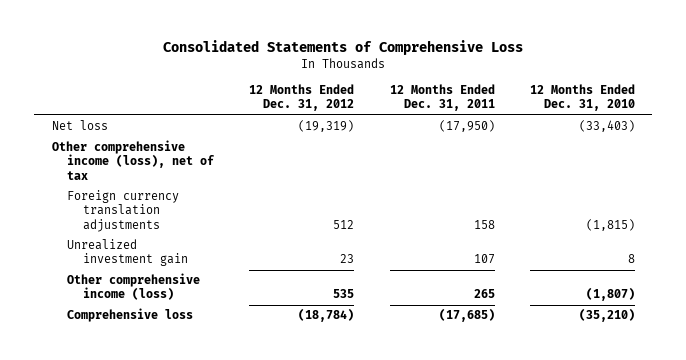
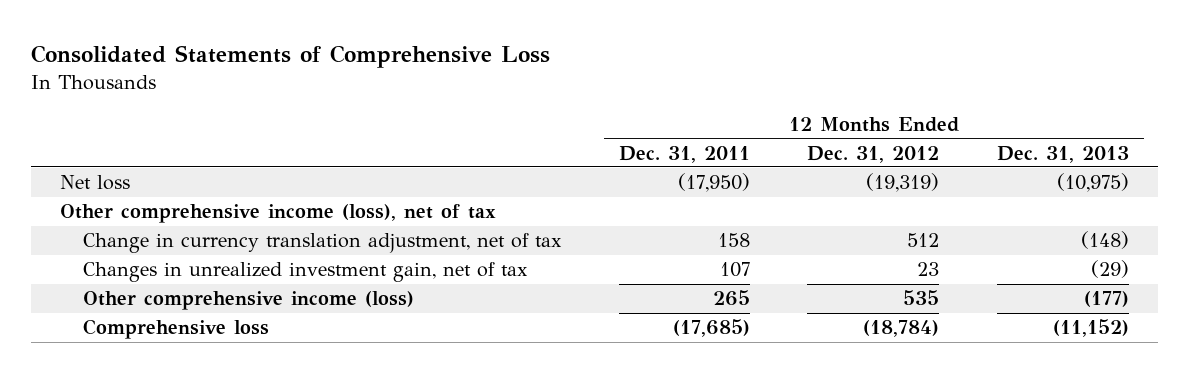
- | 12 Months Ended Dec. 31, 2012 | 12 Months Ended Dec. 31, 2011 | 12 Months Ended Dec. 31, 2010
+ | 12 Months Ended Dec. 31, 2011 | 12 Months Ended Dec. 31, 2012 | 12 Months Ended Dec. 31, 2013
- Foreign currency translation adjustments | 512 | 158 | (1,815)
- Unrealized investment gain | 23 | 107 | 8
+ Change in currency translation adjustment, net of tax | 158 | 512 | (148)
+ Changes in unrealized investment gain, net of tax | 107 | 23 | (29)

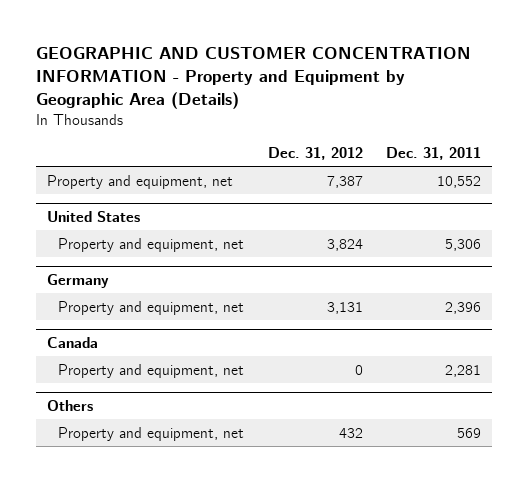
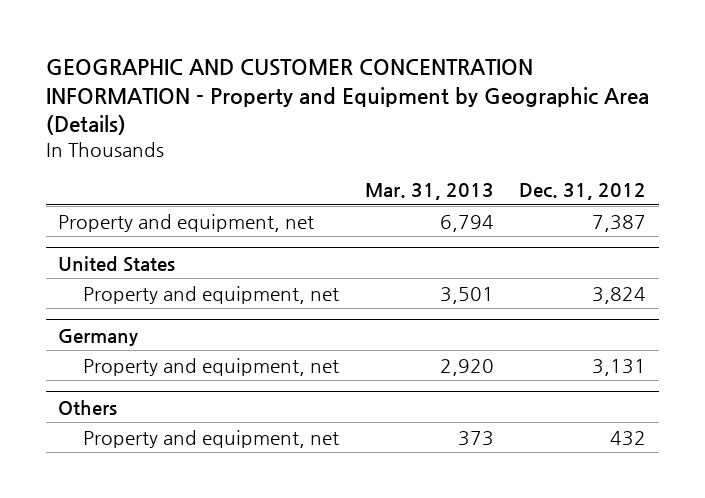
- | Dec. 31, 2012 | Dec. 31, 2011
+ | Mar. 31, 2013 | Dec. 31, 2012
- Canada
- Property and equipment, net | 0 | 2,281

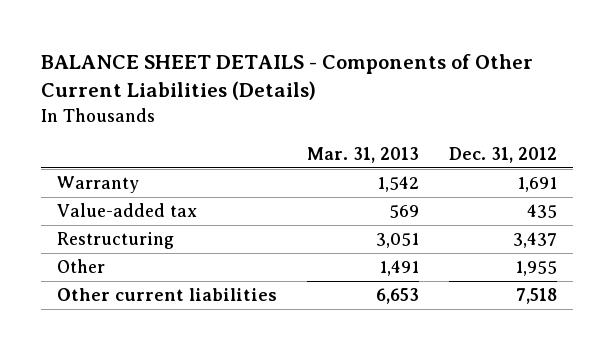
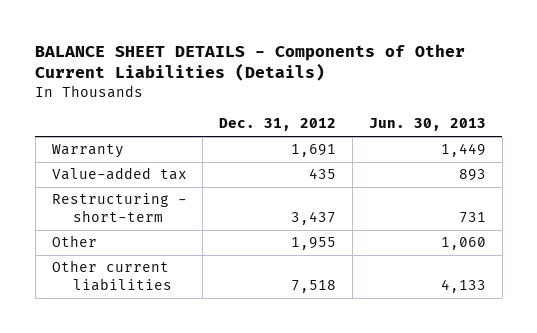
- | Mar. 31, 2013 | Dec. 31, 2012
+ | Dec. 31, 2012 | Jun. 30, 2013
- Restructuring | 3,051 | 3,437
+ Restructuring - short-term | 3,437 | 731

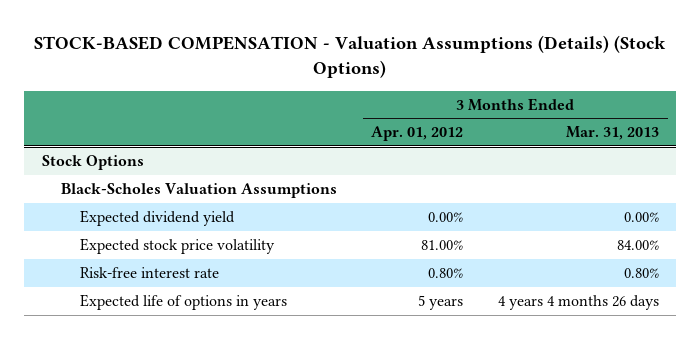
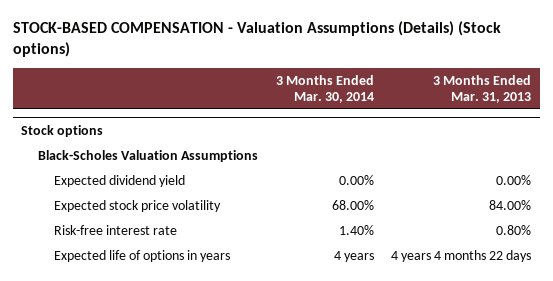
- STOCK-BASED COMPENSATION - Valuation Assumptions (Details) (Stock Options)
+ STOCK-BASED COMPENSATION - Valuation Assumptions (Details) (Stock options)
- | 3 Months Ended Apr. 01, 2012 | 3 Months Ended Mar. 31, 2013
+ | 3 Months Ended Mar. 30, 2014 | 3 Months Ended Mar. 31, 2013
- Stock Options
+ Stock options
- Expected life of options in years | 5 years | 4 years 4 months 26 days
+ Expected life of options in years | 4 years | 4 years 4 months 22 days

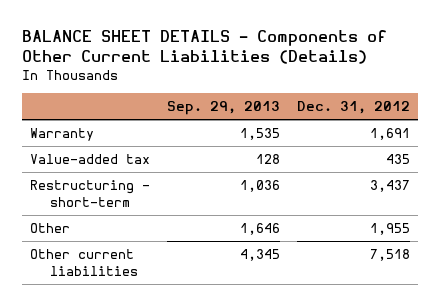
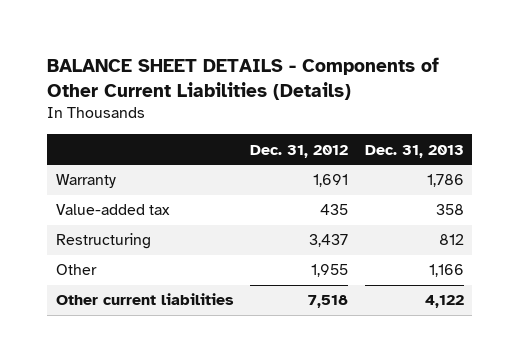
- | Sep. 29, 2013 | Dec. 31, 2012
+ | Dec. 31, 2012 | Dec. 31, 2013
- Restructuring - short-term | 1,036 | 3,437
+ Restructuring | 3,437 | 812

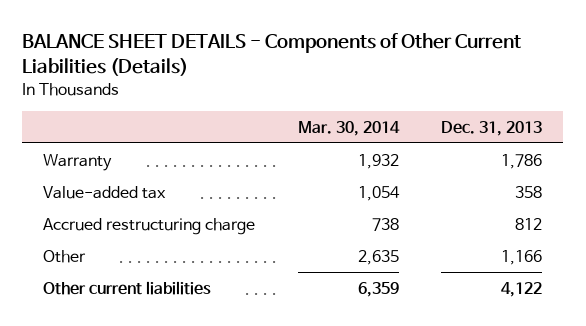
- | Dec. 31, 2012 | Dec. 31, 2013
+ | Mar. 30, 2014 | Dec. 31, 2013
- Restructuring | 3,437 | 812
+ Accrued restructuring charge | 738 | 812

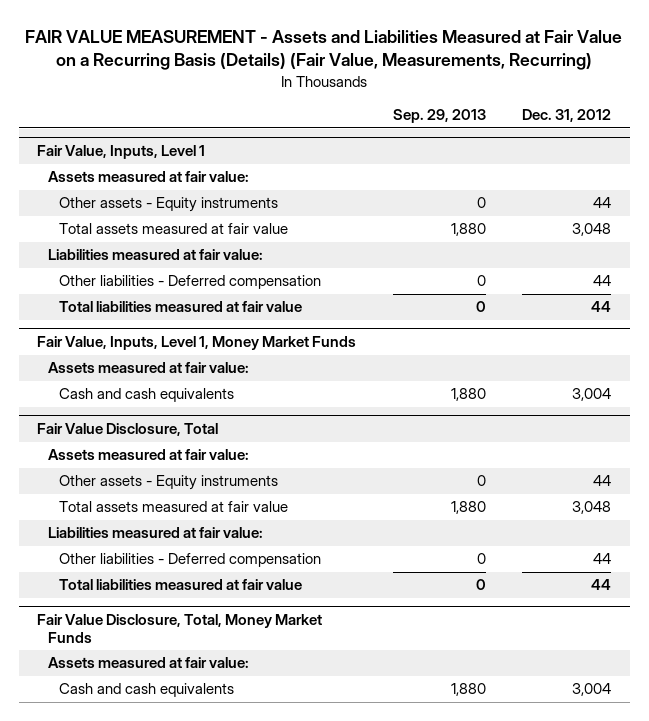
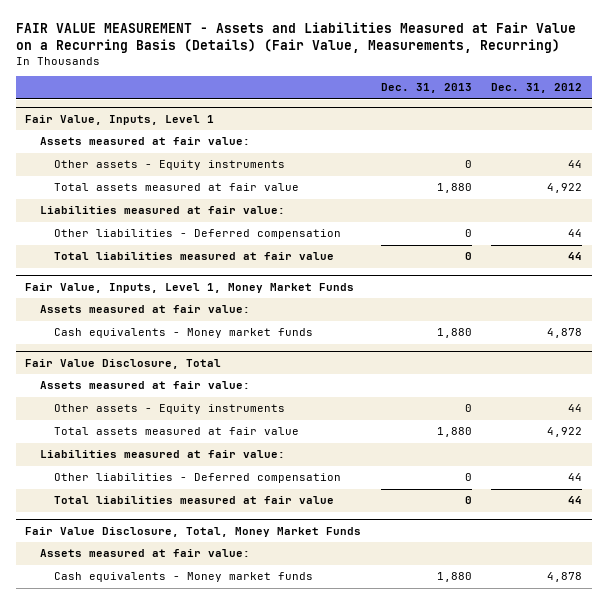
- | Sep. 29, 2013 | Dec. 31, 2012
+ | Dec. 31, 2013 | Dec. 31, 2012
@ Fair Value, Inputs, Level 1
- Total assets measured at fair value | 1,880 | 3,048
+ Total assets measured at fair value | 1,880 | 4,922
@ Fair Value, Inputs, Level 1, Money Market Funds
- Cash and cash equivalents | 1,880 | 3,004
+ Cash equivalents - Money market funds | 1,880 | 4,878
@ Fair Value Disclosure, Total
- Total assets measured at fair value | 1,880 | 3,048
+ Total assets measured at fair value | 1,880 | 4,922
@ Fair Value Disclosure, Total, Money Market Funds
- Cash and cash equivalents | 1,880 | 3,004
+ Cash equivalents - Money market funds | 1,880 | 4,878

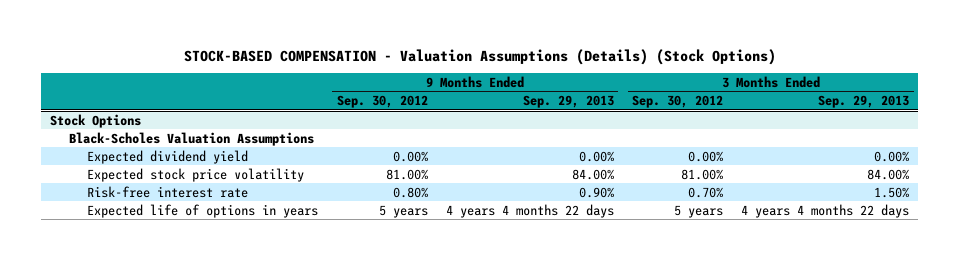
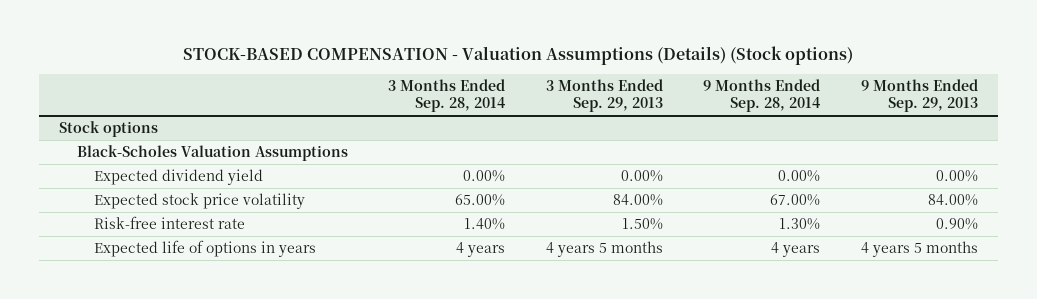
- STOCK-BASED COMPENSATION - Valuation Assumptions (Details) (Stock Options)
+ STOCK-BASED COMPENSATION - Valuation Assumptions (Details) (Stock options)
- | 9 Months Ended Sep. 30, 2012 | 9 Months Ended Sep. 29, 2013 | 3 Months Ended Sep. 30, 2012 | 3 Months Ended Sep. 29, 2013
+ | 3 Months Ended Sep. 28, 2014 | 3 Months Ended Sep. 29, 2013 | 9 Months Ended Sep. 28, 2014 | 9 Months Ended Sep. 29, 2013
- Stock Options
+ Stock options
- Expected life of options in years | 5 years | 4 years 4 months 22 days | 5 years | 4 years 4 months 22 days
+ Expected life of options in years | 4 years | 4 years 5 months | 4 years | 4 years 5 months

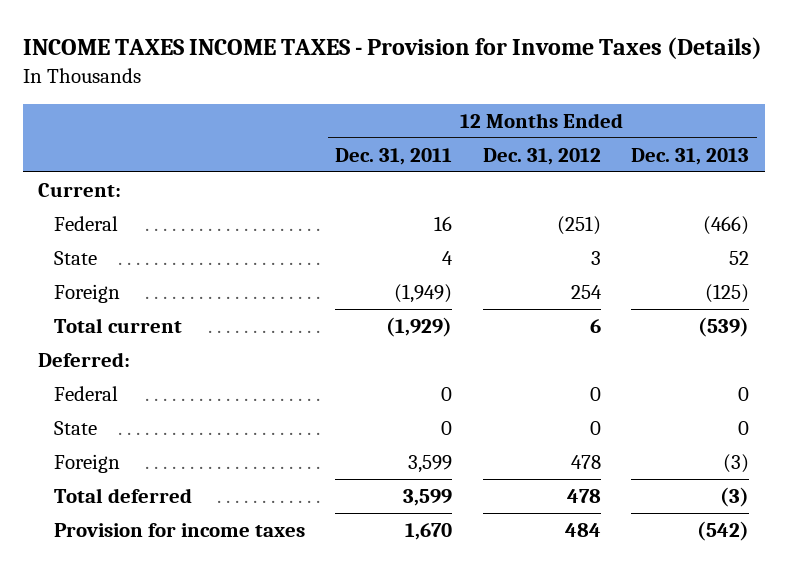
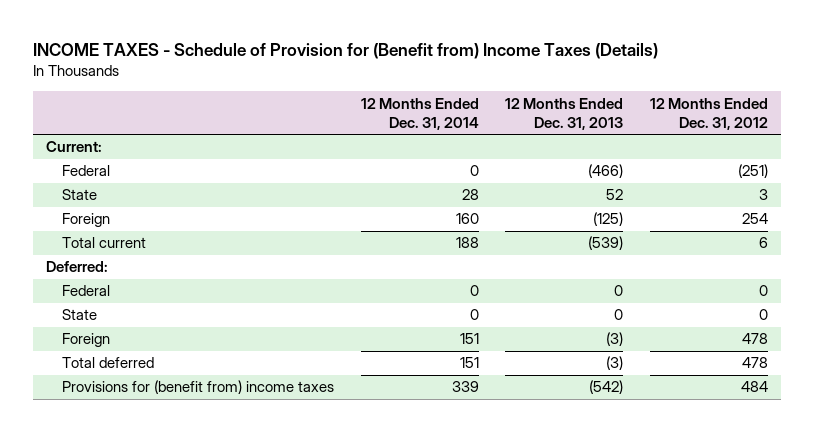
- INCOME TAXES INCOME TAXES - Provision for Invome Taxes (Details)
+ INCOME TAXES - Schedule of Provision for (Benefit from) Income Taxes (Details)
- | 12 Months Ended Dec. 31, 2011 | 12 Months Ended Dec. 31, 2012 | 12 Months Ended Dec. 31, 2013
+ | 12 Months Ended Dec. 31, 2014 | 12 Months Ended Dec. 31, 2013 | 12 Months Ended Dec. 31, 2012
- Provision for income taxes | 1,670 | 484 | (542)
+ Provisions for (benefit from) income taxes | 339 | (542) | 484

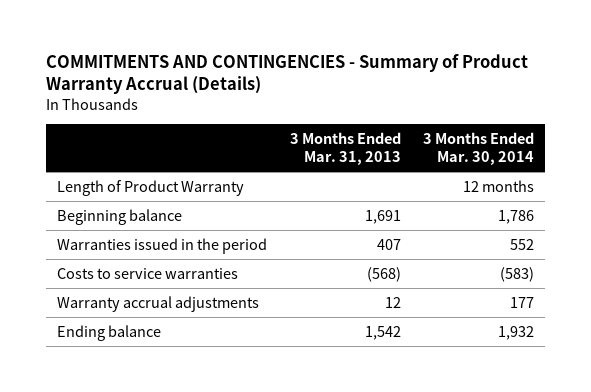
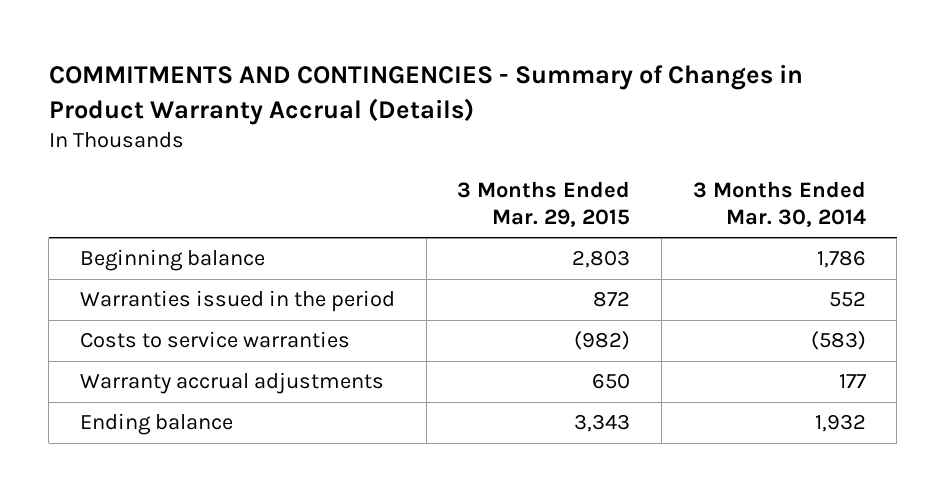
- COMMITMENTS AND CONTINGENCIES - Summary of Product Warranty Accrual (Details)
+ COMMITMENTS AND CONTINGENCIES - Summary of Changes in Product Warranty Accrual (Details)
- | 3 Months Ended Mar. 31, 2013 | 3 Months Ended Mar. 30, 2014
+ | 3 Months Ended Mar. 29, 2015 | 3 Months Ended Mar. 30, 2014
- Length of Product Warranty | | 12 months

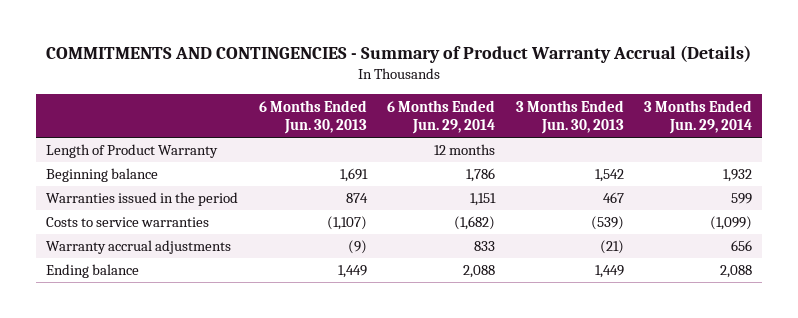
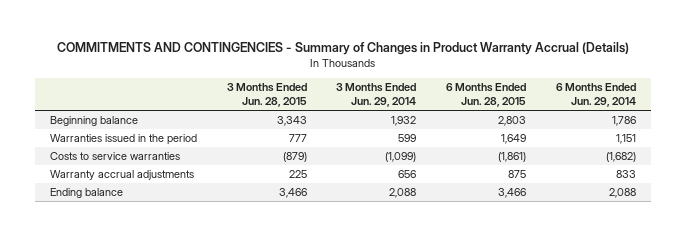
- COMMITMENTS AND CONTINGENCIES - Summary of Product Warranty Accrual (Details)
+ COMMITMENTS AND CONTINGENCIES - Summary of Changes in Product Warranty Accrual (Details)
- | 6 Months Ended Jun. 30, 2013 | 6 Months Ended Jun. 29, 2014 | 3 Months Ended Jun. 30, 2013 | 3 Months Ended Jun. 29, 2014
+ | 3 Months Ended Jun. 28, 2015 | 3 Months Ended Jun. 29, 2014 | 6 Months Ended Jun. 28, 2015 | 6 Months Ended Jun. 29, 2014
- Length of Product Warranty | | 12 months | |

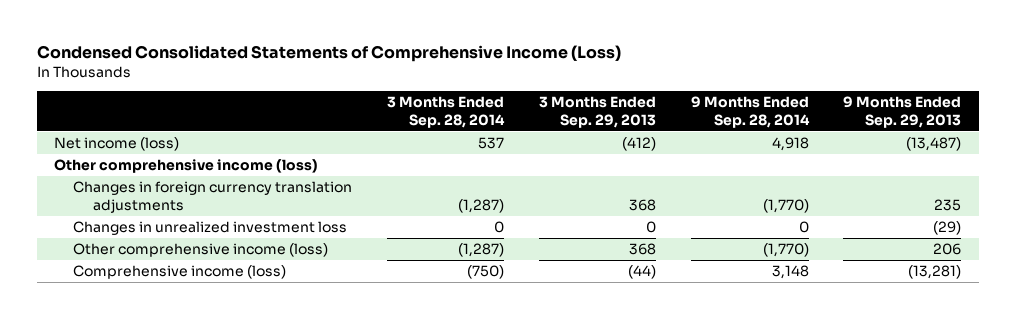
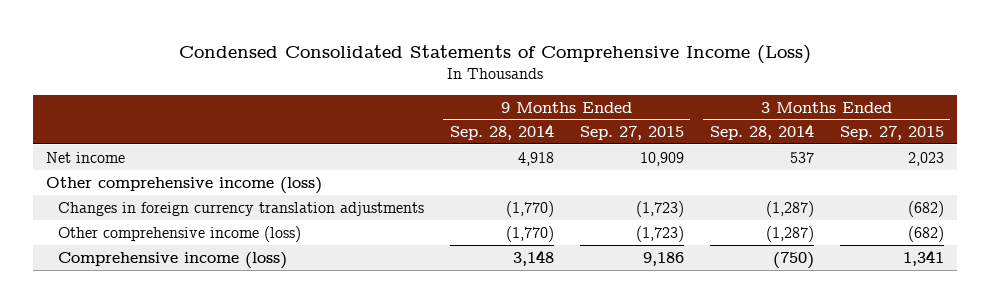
- | 3 Months Ended Sep. 28, 2014 | 3 Months Ended Sep. 29, 2013 | 9 Months Ended Sep. 28, 2014 | 9 Months Ended Sep. 29, 2013
+ | 9 Months Ended Sep. 28, 2014 | 9 Months Ended Sep. 27, 2015 | 3 Months Ended Sep. 28, 2014 | 3 Months Ended Sep. 27, 2015
- Net income (loss) | 537 | (412) | 4,918 | (13,487)
+ Net income | 4,918 | 10,909 | 537 | 2,023
- Changes in unrealized investment loss | 0 | 0 | 0 | (29)

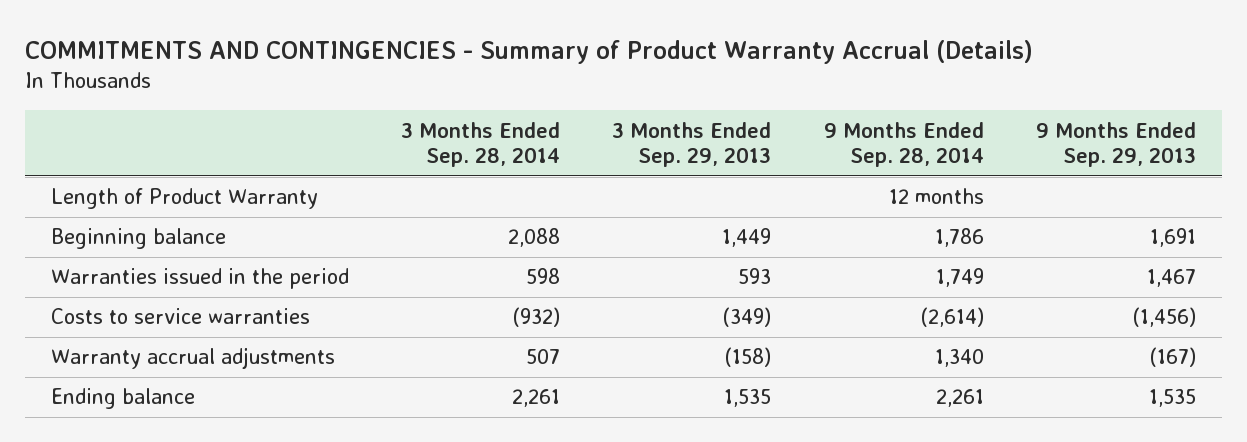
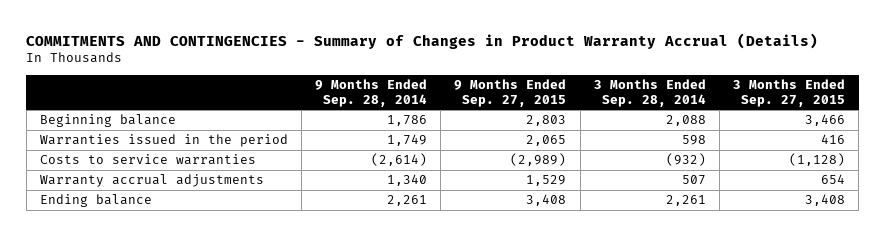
- COMMITMENTS AND CONTINGENCIES - Summary of Product Warranty Accrual (Details)
+ COMMITMENTS AND CONTINGENCIES - Summary of Changes in Product Warranty Accrual (Details)
- | 3 Months Ended Sep. 28, 2014 | 3 Months Ended Sep. 29, 2013 | 9 Months Ended Sep. 28, 2014 | 9 Months Ended Sep. 29, 2013
+ | 9 Months Ended Sep. 28, 2014 | 9 Months Ended Sep. 27, 2015 | 3 Months Ended Sep. 28, 2014 | 3 Months Ended Sep. 27, 2015
- Length of Product Warranty | | | 12 months |

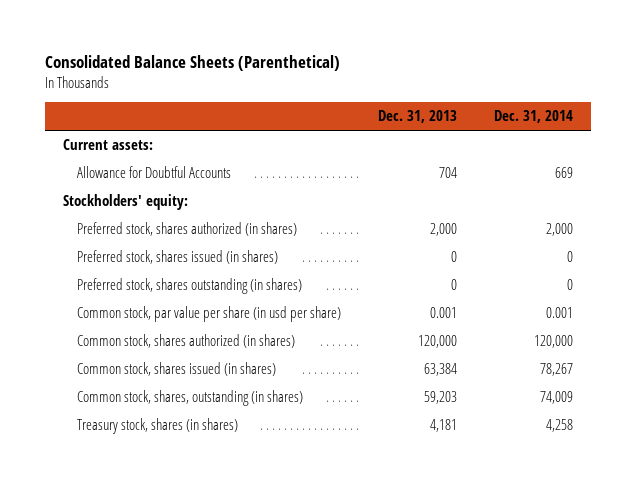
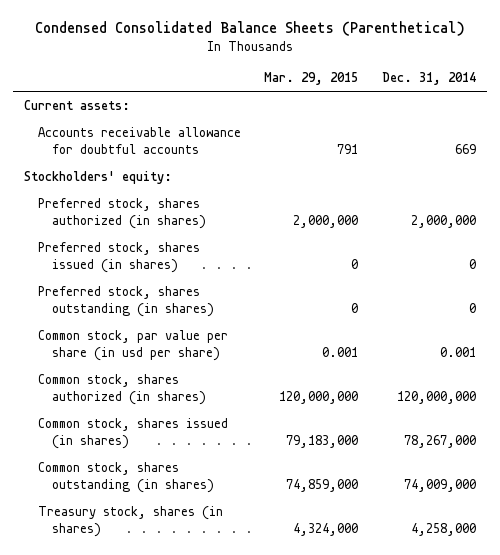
- Consolidated Balance Sheets (Parenthetical)
+ Condensed Consolidated Balance Sheets (Parenthetical)
- | Dec. 31, 2013 | Dec. 31, 2014
+ | Mar. 29, 2015 | Dec. 31, 2014
- Allowance for Doubtful Accounts | 704 | 669
+ Accounts receivable allowance for doubtful accounts | 791 | 669
- Preferred stock, shares authorized (in shares) | 2,000 | 2,000
+ Preferred stock, shares authorized (in shares) | 2,000,000 | 2,000,000
- Common stock, shares authorized (in shares) | 120,000 | 120,000
- Common stock, shares issued (in shares) | 63,384 | 78,267
- Common stock, shares, outstanding (in shares) | 59,203 | 74,009
- Treasury stock, shares (in shares) | 4,181 | 4,258
+ Common stock, shares authorized (in shares) | 120,000,000 | 120,000,000
+ Common stock, shares issued (in shares) | 79,183,000 | 78,267,000
+ Common stock, shares outstanding (in shares) | 74,859,000 | 74,009,000
+ Treasury stock, shares (in shares) | 4,324,000 | 4,258,000

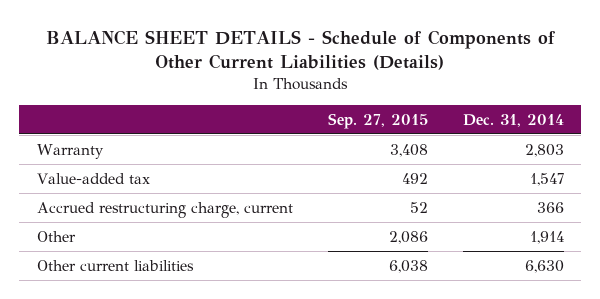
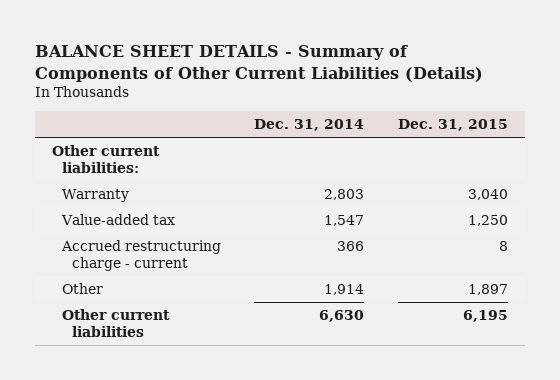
- BALANCE SHEET DETAILS - Schedule of Components of Other Current Liabilities (Details)
+ BALANCE SHEET DETAILS - Summary of Components of Other Current Liabilities (Details)
- | Sep. 27, 2015 | Dec. 31, 2014
+ | Dec. 31, 2014 | Dec. 31, 2015
+ Other current liabilities:
- Accrued restructuring charge, current | 52 | 366
+ Accrued restructuring charge - current | 366 | 8

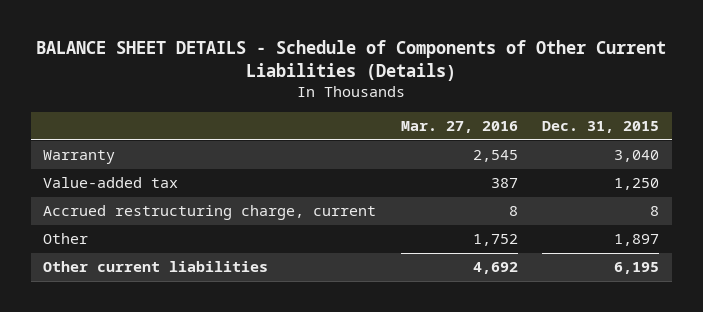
- BALANCE SHEET DETAILS - Summary of Components of Other Current Liabilities (Details)
+ BALANCE SHEET DETAILS - Schedule of Components of Other Current Liabilities (Details)
- | Dec. 31, 2014 | Dec. 31, 2015
+ | Mar. 27, 2016 | Dec. 31, 2015
- Other current liabilities:
- Accrued restructuring charge - current | 366 | 8
+ Accrued restructuring charge, current | 8 | 8

